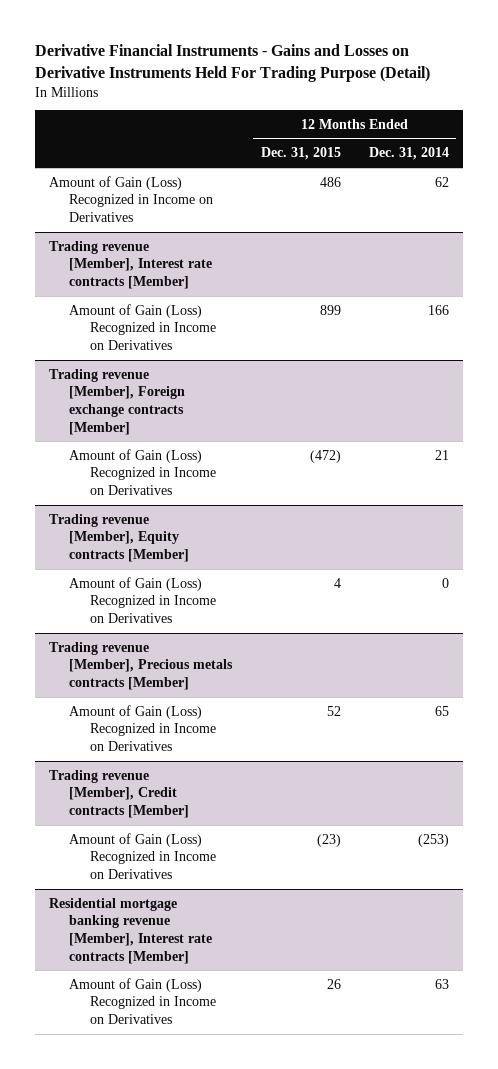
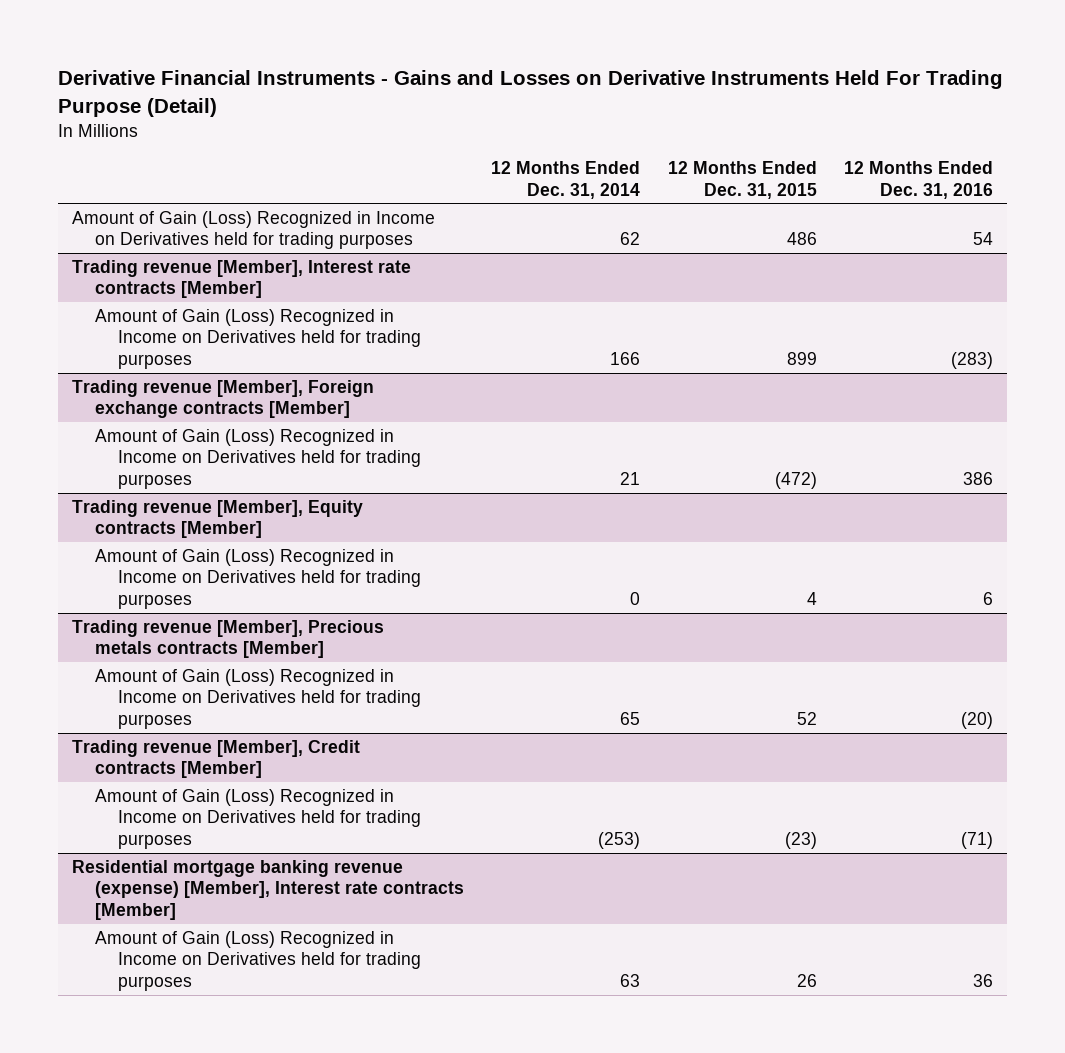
- | 12 Months Ended Dec. 31, 2015 | 12 Months Ended Dec. 31, 2014
+ | 12 Months Ended Dec. 31, 2014 | 12 Months Ended Dec. 31, 2015 | 12 Months Ended Dec. 31, 2016
- Amount of Gain (Loss) Recognized in Income on Derivatives | 486 | 62
+ Amount of Gain (Loss) Recognized in Income on Derivatives held for trading purposes | 62 | 486 | 54
@ Trading revenue [Member], Interest rate contracts [Member]
- Amount of Gain (Loss) Recognized in Income on Derivatives | 899 | 166
+ Amount of Gain (Loss) Recognized in Income on Derivatives held for trading purposes | 166 | 899 | (283)
@ Trading revenue [Member], Foreign exchange contracts [Member]
- Amount of Gain (Loss) Recognized in Income on Derivatives | (472) | 21
+ Amount of Gain (Loss) Recognized in Income on Derivatives held for trading purposes | 21 | (472) | 386
@ Trading revenue [Member], Equity contracts [Member]
- Amount of Gain (Loss) Recognized in Income on Derivatives | 4 | 0
+ Amount of Gain (Loss) Recognized in Income on Derivatives held for trading purposes | 0 | 4 | 6
@ Trading revenue [Member], Precious metals contracts [Member]
- Amount of Gain (Loss) Recognized in Income on Derivatives | 52 | 65
+ Amount of Gain (Loss) Recognized in Income on Derivatives held for trading purposes | 65 | 52 | (20)
@ Trading revenue [Member], Credit contracts [Member]
- Amount of Gain (Loss) Recognized in Income on Derivatives | (23) | (253)
- Residential mortgage banking revenue [Member], Interest rate contracts [Member]
- Amount of Gain (Loss) Recognized in Income on Derivatives | 26 | 63
@ Trading revenue [Member], Credit contracts [Member]
+ Amount of Gain (Loss) Recognized in Income on Derivatives held for trading purposes | (253) | (23) | (71)
+ Residential mortgage banking revenue (expense) [Member], Interest rate contracts [Member]
+ Amount of Gain (Loss) Recognized in Income on Derivatives held for trading purposes | 63 | 26 | 36

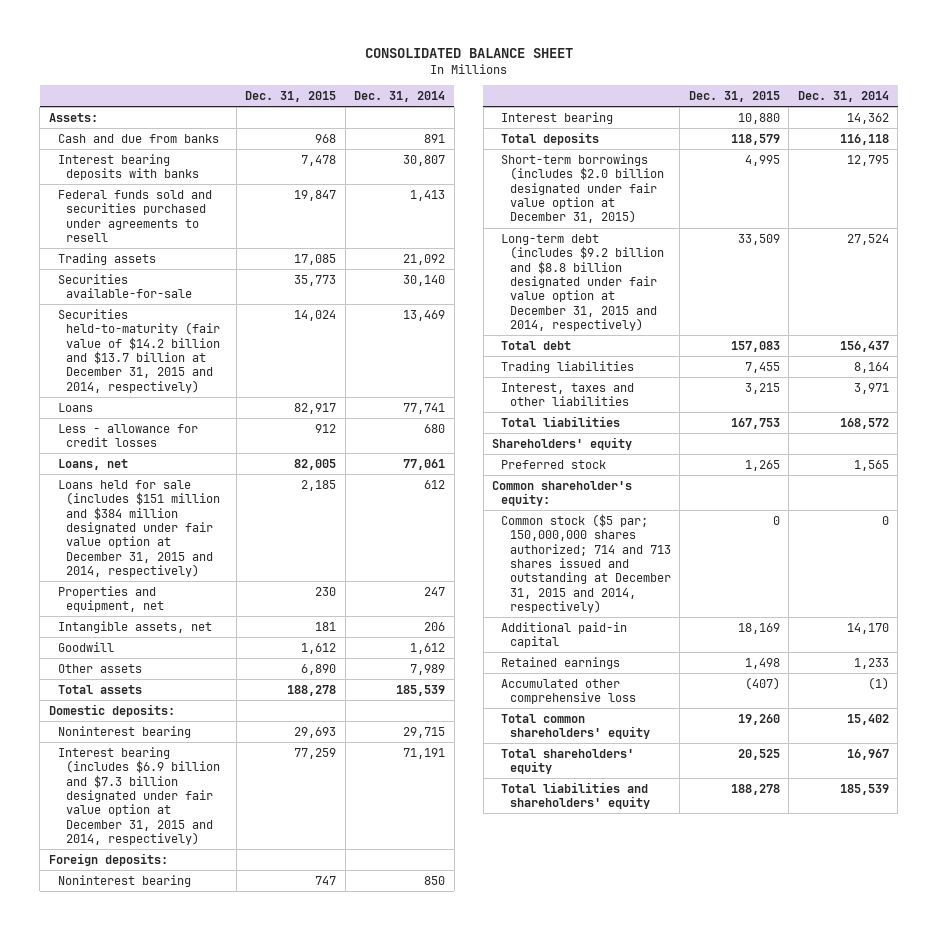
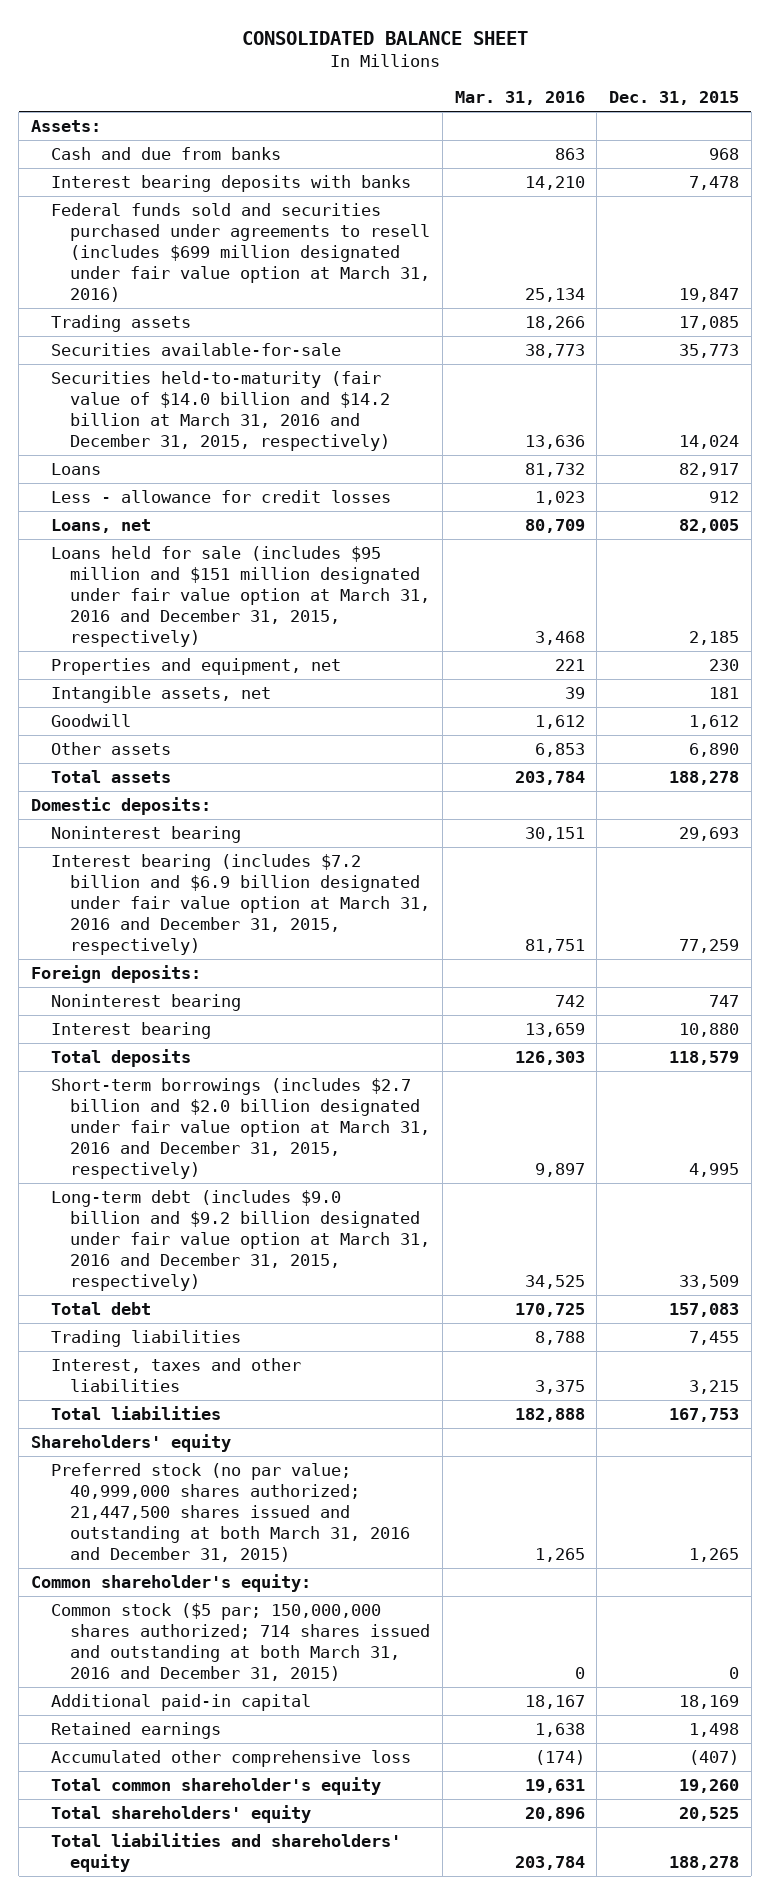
- | Dec. 31, 2015 | Dec. 31, 2014
+ | Mar. 31, 2016 | Dec. 31, 2015
- Federal funds sold and securities purchased under agreements to resell | 19,847 | 1,413
+ Federal funds sold and securities purchased under agreements to resell (includes $699 million designated under fair value option at March 31, 2016) | 25,134 | 19,847
- Securities held-to-maturity (fair value of $14.2 billion and $13.7 billion at December 31, 2015 and 2014, respectively) | 14,024 | 13,469
+ Securities held-to-maturity (fair value of $14.0 billion and $14.2 billion at March 31, 2016 and December 31, 2015, respectively) | 13,636 | 14,024
- Loans held for sale (includes $151 million and $384 million designated under fair value option at December 31, 2015 and 2014, respectively) | 2,185 | 612
+ Loans held for sale (includes $95 million and $151 million designated under fair value option at March 31, 2016 and December 31, 2015, respectively) | 3,468 | 2,185
- Interest bearing (includes $6.9 billion and $7.3 billion designated under fair value option at December 31, 2015 and 2014, respectively) | 77,259 | 71,191
+ Interest bearing (includes $7.2 billion and $6.9 billion designated under fair value option at March 31, 2016 and December 31, 2015, respectively) | 81,751 | 77,259
- Short-term borrowings (includes $2.0 billion designated under fair value option at December 31, 2015) | 4,995 | 12,795
- Long-term debt (includes $9.2 billion and $8.8 billion designated under fair value option at December 31, 2015 and 2014, respectively) | 33,509 | 27,524
+ Short-term borrowings (includes $2.7 billion and $2.0 billion designated under fair value option at March 31, 2016 and December 31, 2015, respectively) | 9,897 | 4,995
+ Long-term debt (includes $9.0 billion and $9.2 billion designated under fair value option at March 31, 2016 and December 31, 2015, respectively) | 34,525 | 33,509
- Preferred stock | 1,265 | 1,565
+ Preferred stock (no par value; 40,999,000 shares authorized; 21,447,500 shares issued and outstanding at both March 31, 2016 and December 31, 2015) | 1,265 | 1,265
- Common stock ($5 par; 150,000,000 shares authorized; 714 and 713 shares issued and outstanding at December 31, 2015 and 2014, respectively) | 0 | 0
+ Common stock ($5 par; 150,000,000 shares authorized; 714 shares issued and outstanding at both March 31, 2016 and December 31, 2015) | 0 | 0
- Total common shareholders' equity | 19,260 | 15,402
+ Total common shareholder's equity | 19,631 | 19,260

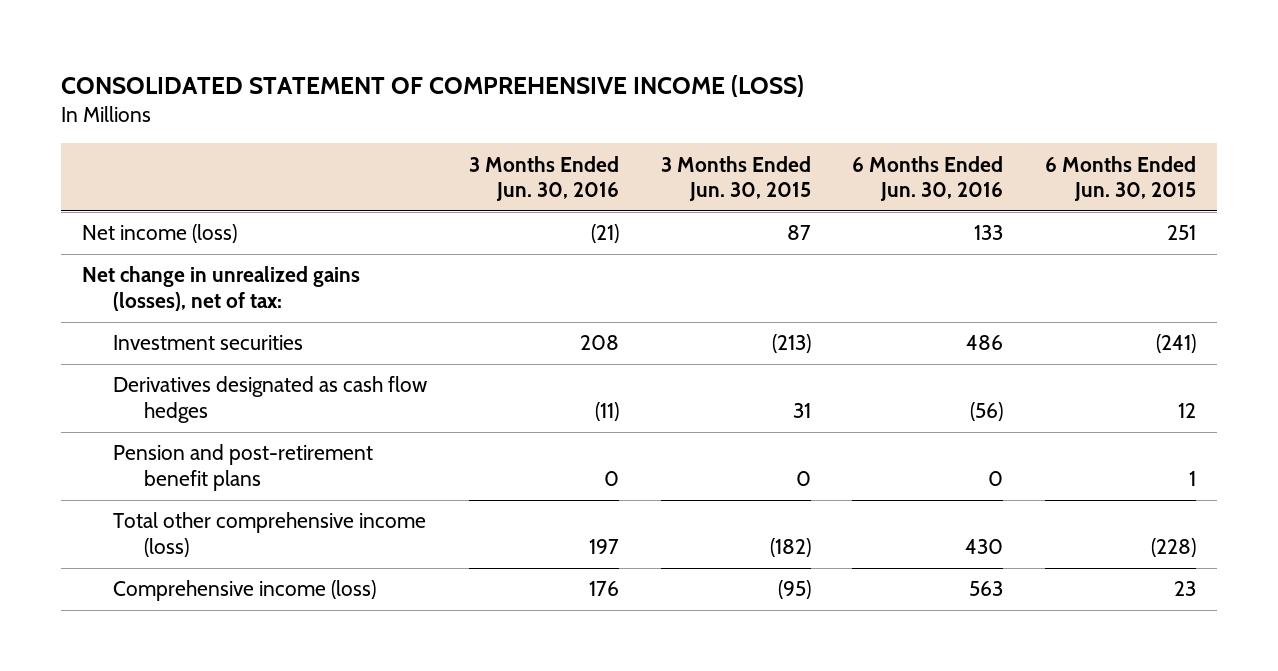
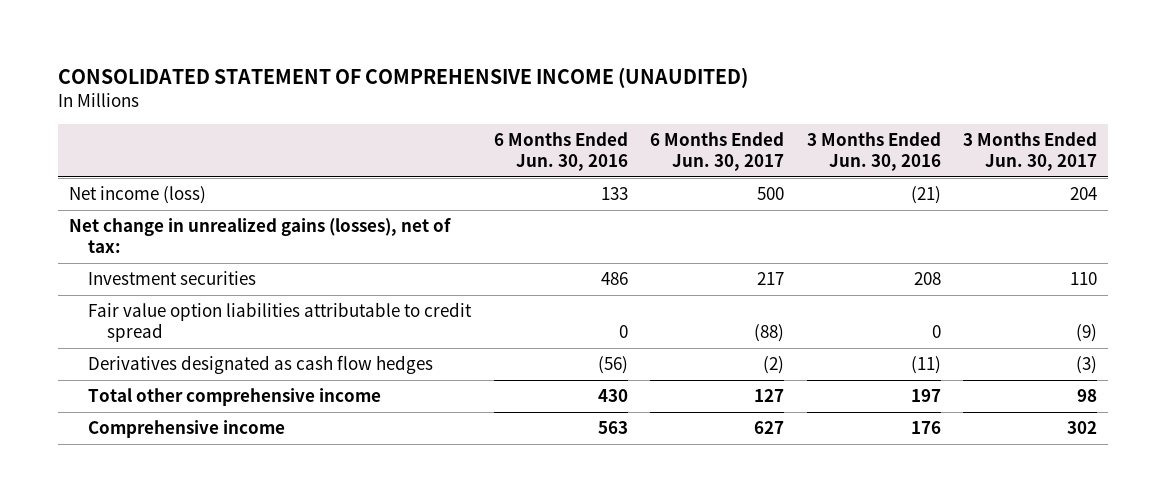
- CONSOLIDATED STATEMENT OF COMPREHENSIVE INCOME (LOSS)
+ CONSOLIDATED STATEMENT OF COMPREHENSIVE INCOME (UNAUDITED)
- | 3 Months Ended Jun. 30, 2016 | 3 Months Ended Jun. 30, 2015 | 6 Months Ended Jun. 30, 2016 | 6 Months Ended Jun. 30, 2015
+ | 6 Months Ended Jun. 30, 2016 | 6 Months Ended Jun. 30, 2017 | 3 Months Ended Jun. 30, 2016 | 3 Months Ended Jun. 30, 2017
+ Fair value option liabilities attributable to credit spread | 0 | (88) | 0 | (9)
- Pension and post-retirement benefit plans | 0 | 0 | 0 | 1
- Total other comprehensive income (loss) | 197 | (182) | 430 | (228)
- Comprehensive income (loss) | 176 | (95) | 563 | 23
+ Total other comprehensive income | 430 | 127 | 197 | 98
+ Comprehensive income | 563 | 627 | 176 | 302

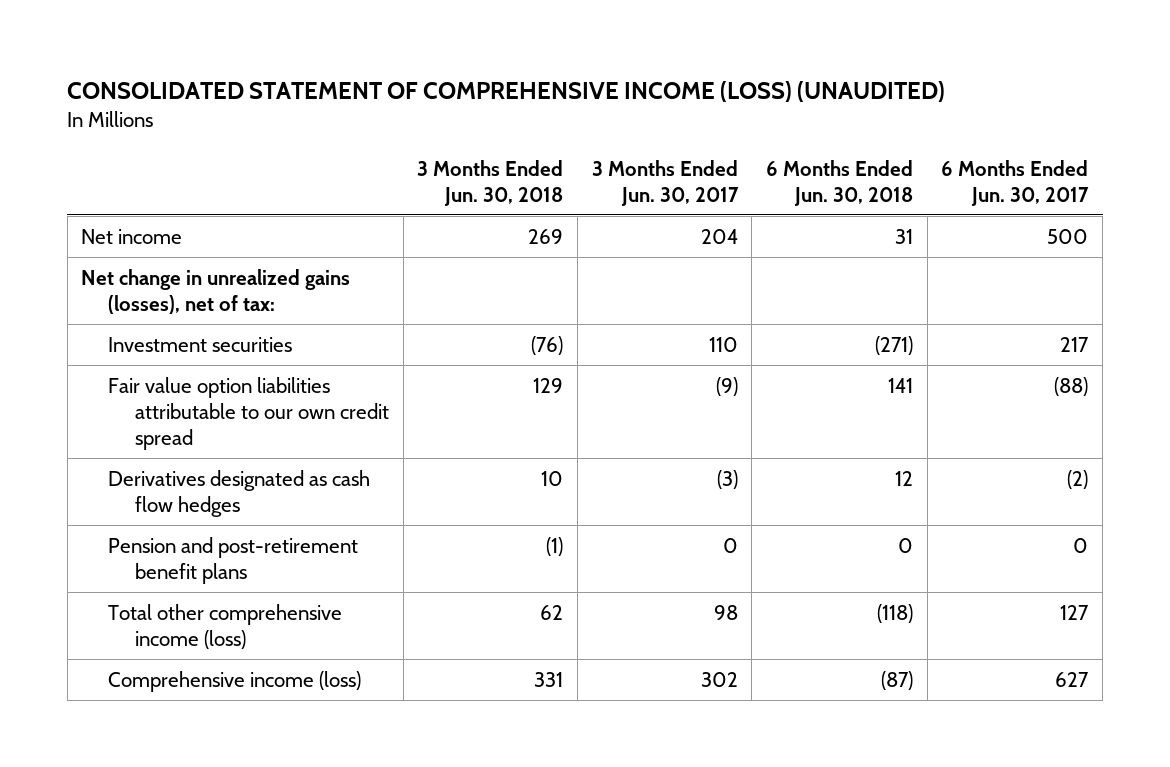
- CONSOLIDATED STATEMENT OF COMPREHENSIVE INCOME (UNAUDITED)
+ CONSOLIDATED STATEMENT OF COMPREHENSIVE INCOME (LOSS) (UNAUDITED)
- | 6 Months Ended Jun. 30, 2016 | 6 Months Ended Jun. 30, 2017 | 3 Months Ended Jun. 30, 2016 | 3 Months Ended Jun. 30, 2017
+ | 3 Months Ended Jun. 30, 2018 | 3 Months Ended Jun. 30, 2017 | 6 Months Ended Jun. 30, 2018 | 6 Months Ended Jun. 30, 2017
- Net income (loss) | 133 | 500 | (21) | 204
+ Net income | 269 | 204 | 31 | 500
- Fair value option liabilities attributable to credit spread | 0 | (88) | 0 | (9)
+ Fair value option liabilities attributable to our own credit spread | 129 | (9) | 141 | (88)
- Total other comprehensive income | 430 | 127 | 197 | 98
- Comprehensive income | 563 | 627 | 176 | 302
+ Pension and post-retirement benefit plans | (1) | 0 | 0 | 0
+ Total other comprehensive income (loss) | 62 | 98 | (118) | 127
+ Comprehensive income (loss) | 331 | 302 | (87) | 627

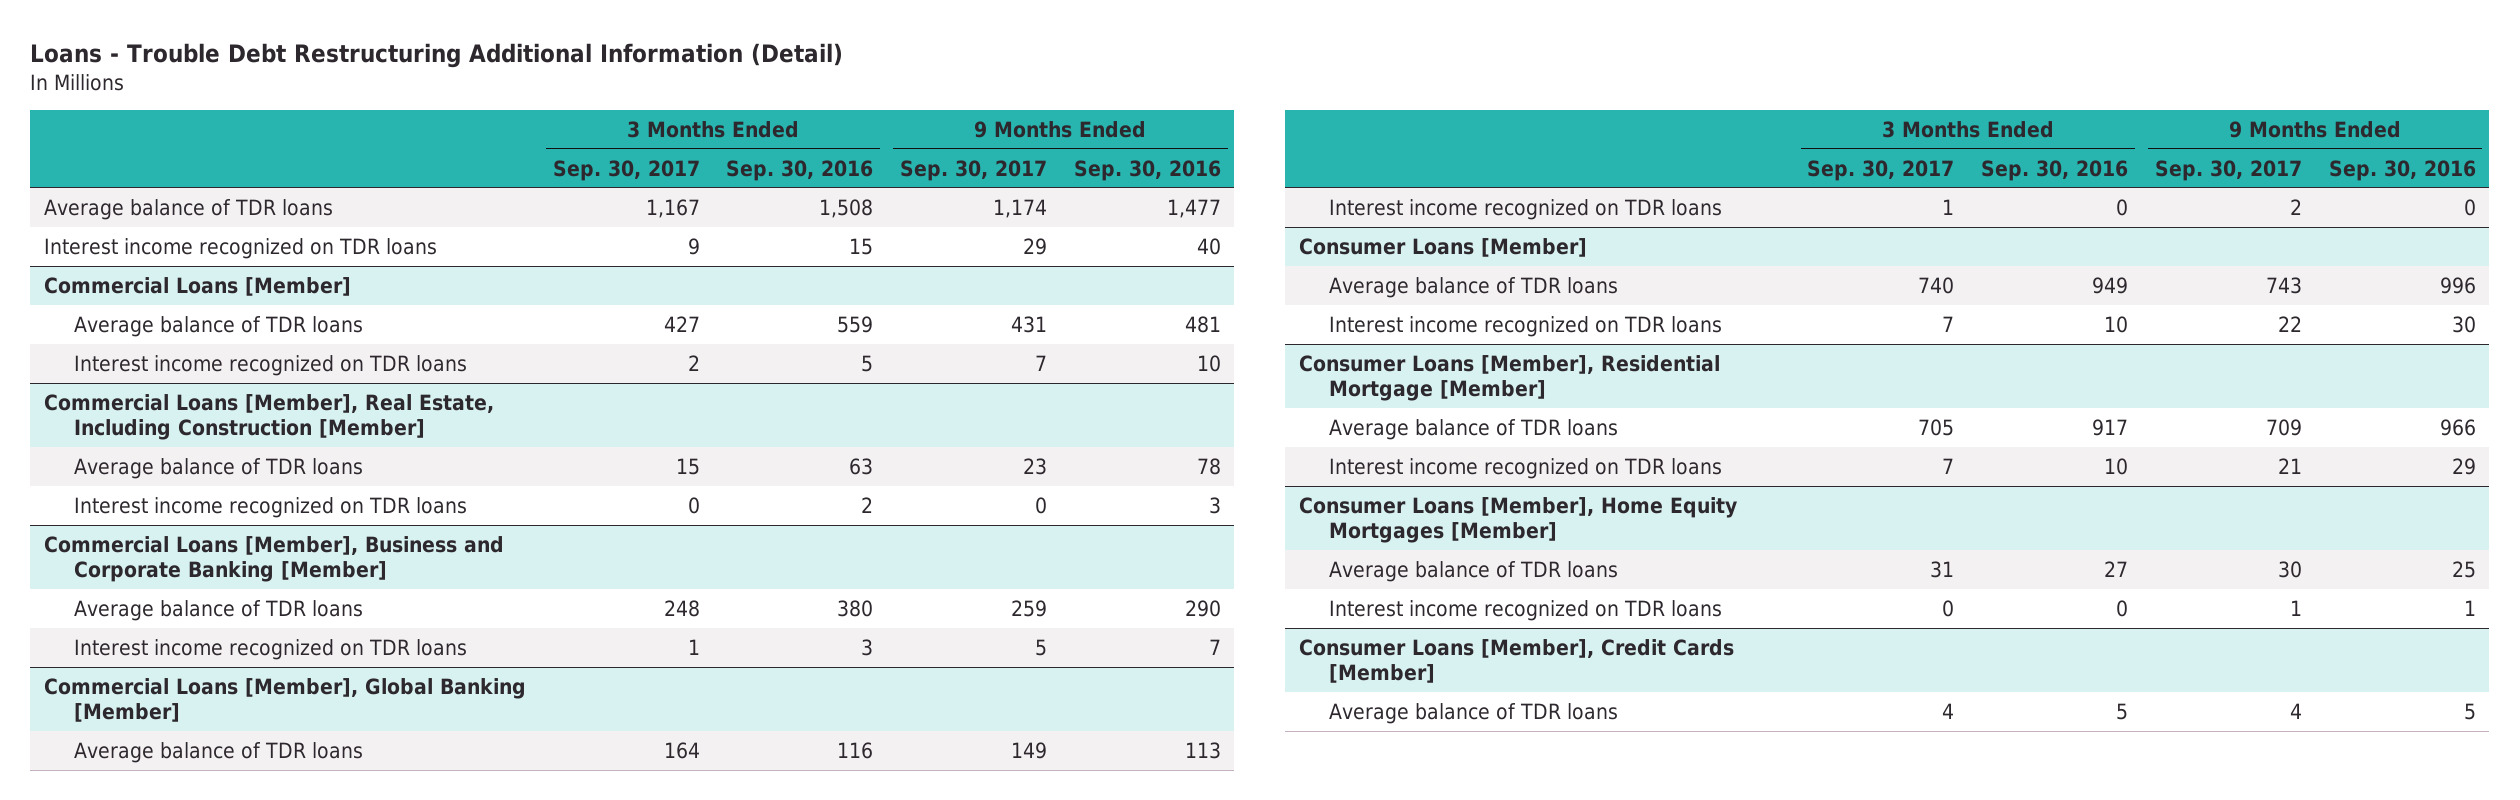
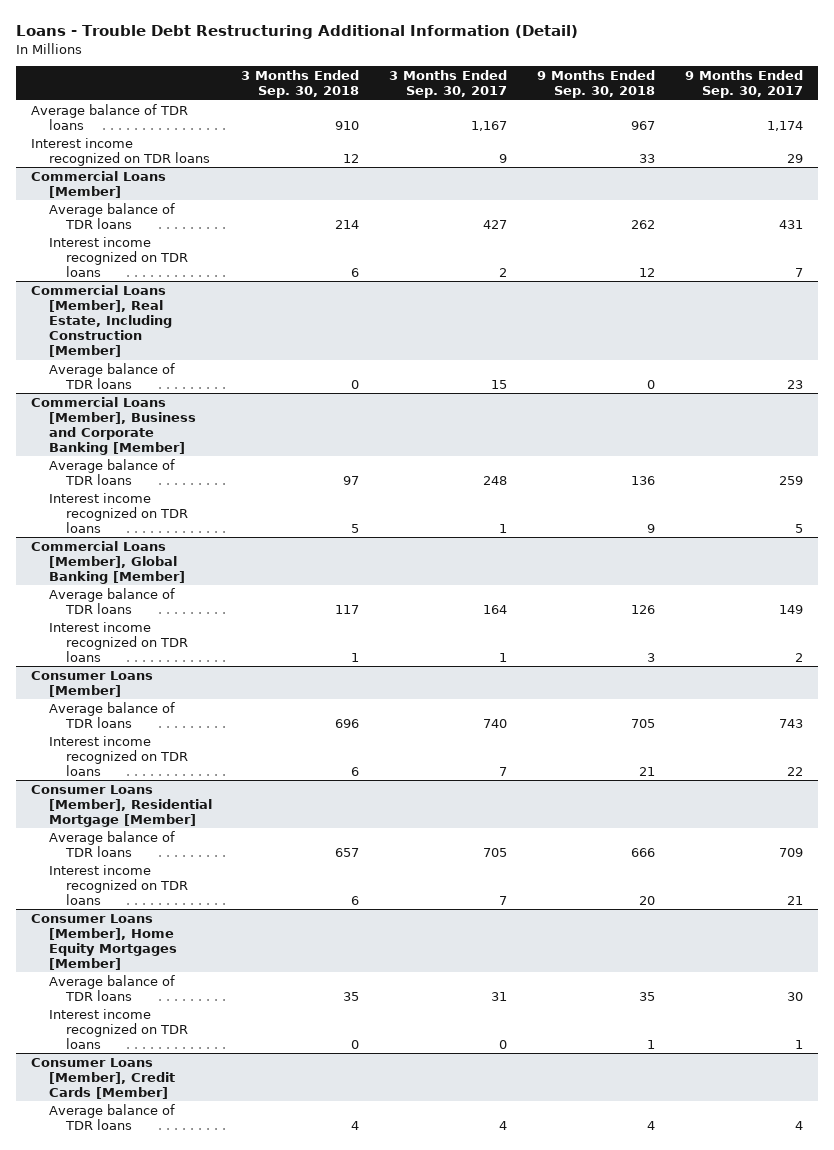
- | 3 Months Ended Sep. 30, 2017 | 3 Months Ended Sep. 30, 2016 | 9 Months Ended Sep. 30, 2017 | 9 Months Ended Sep. 30, 2016
+ | 3 Months Ended Sep. 30, 2018 | 3 Months Ended Sep. 30, 2017 | 9 Months Ended Sep. 30, 2018 | 9 Months Ended Sep. 30, 2017
@ Commercial Loans [Member], Real Estate, Including Construction [Member]
- Interest income recognized on TDR loans | 0 | 2 | 0 | 3

